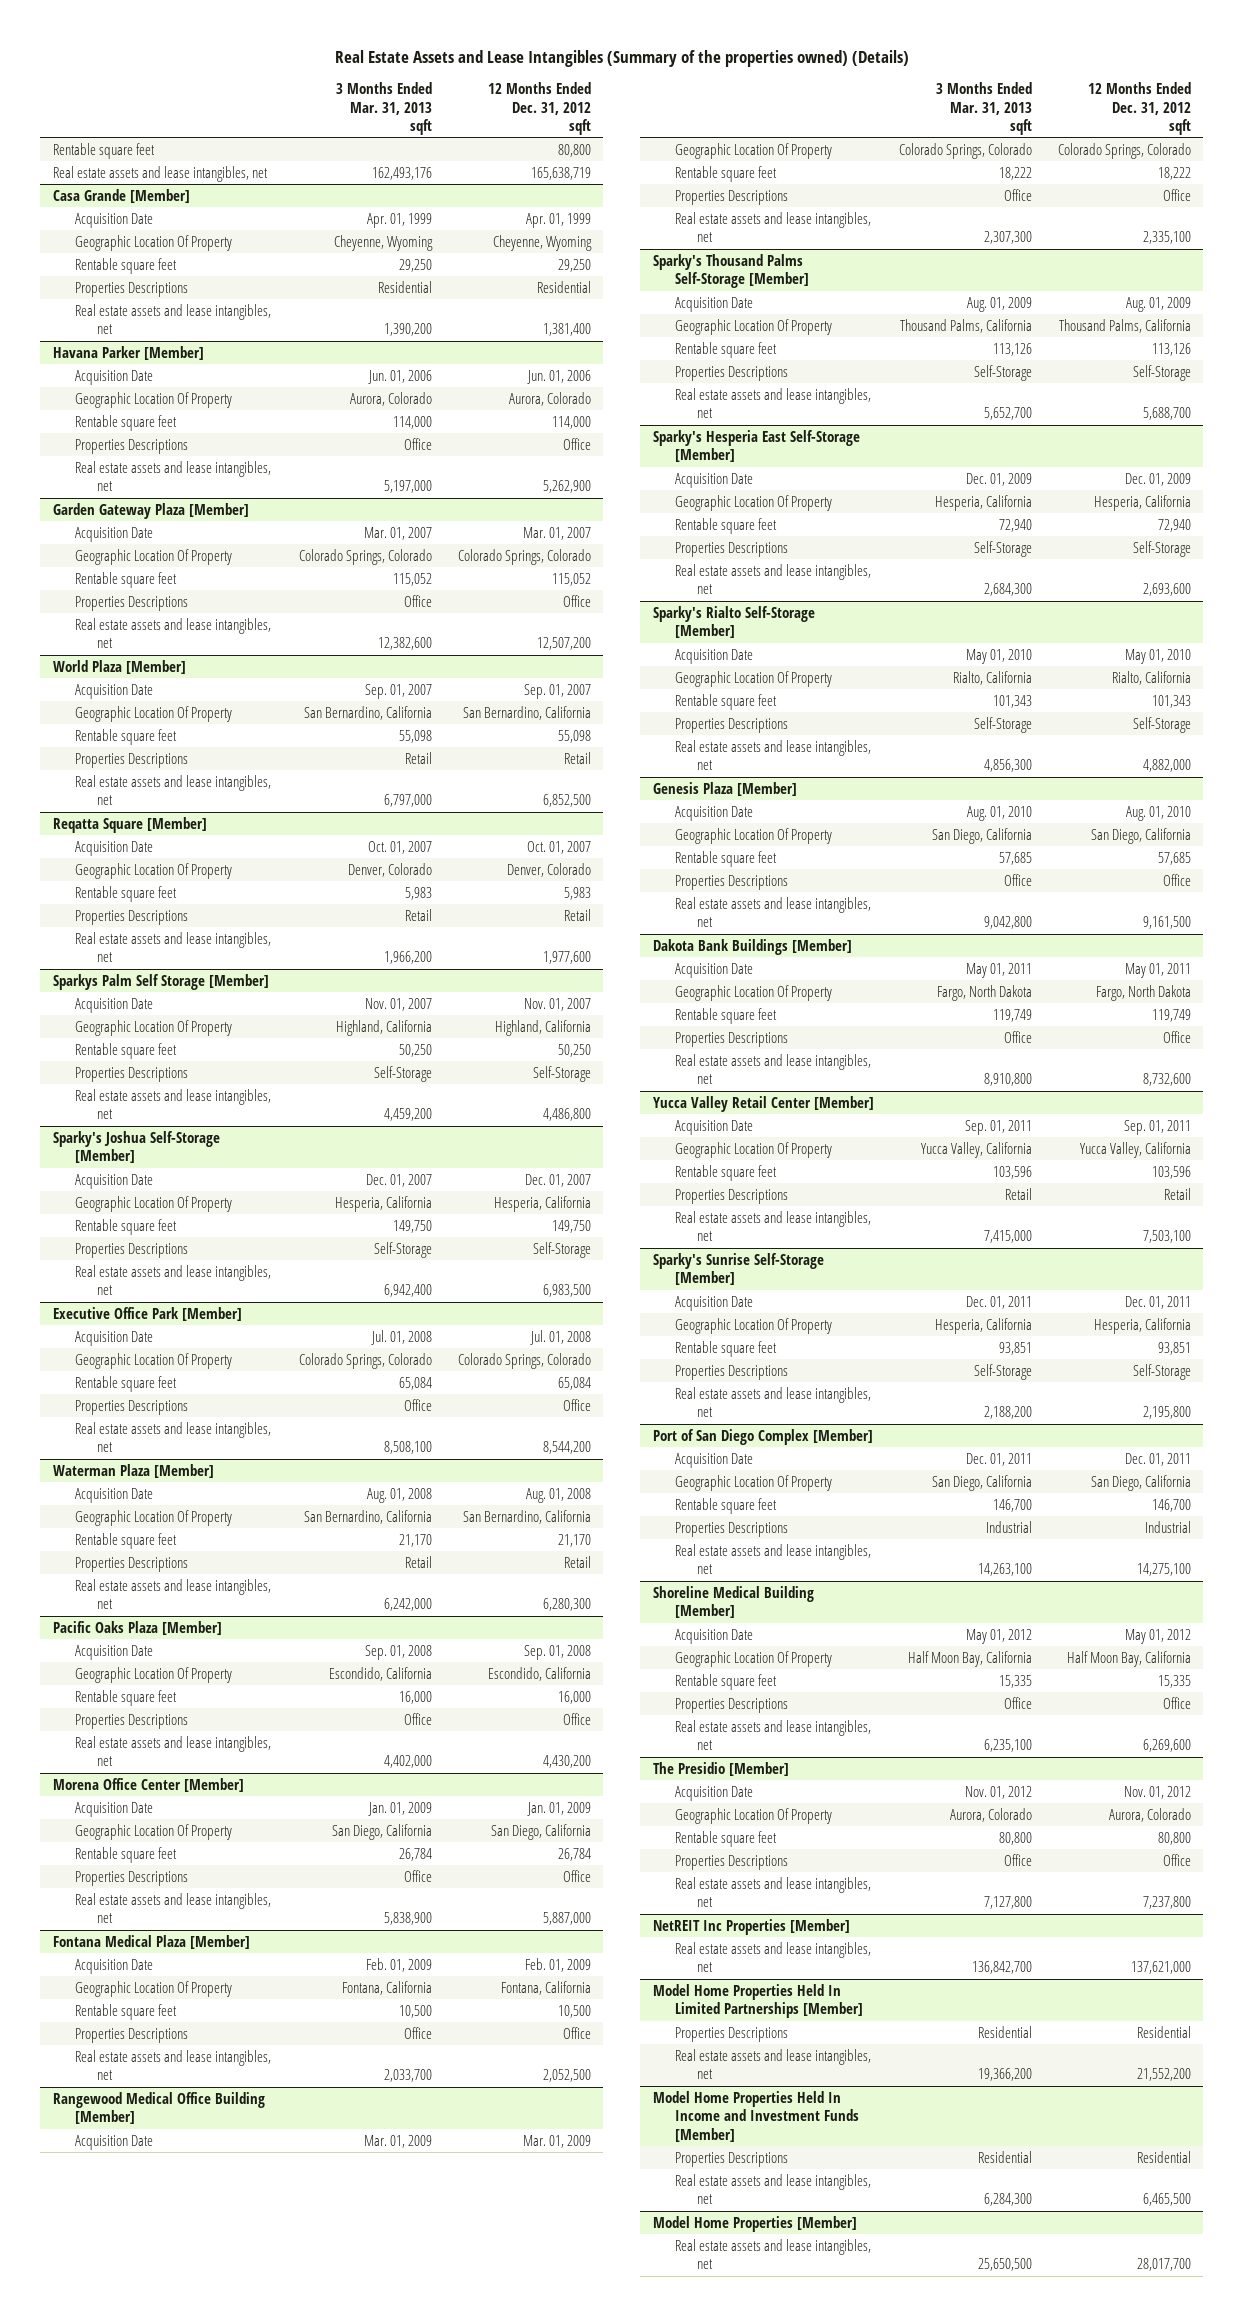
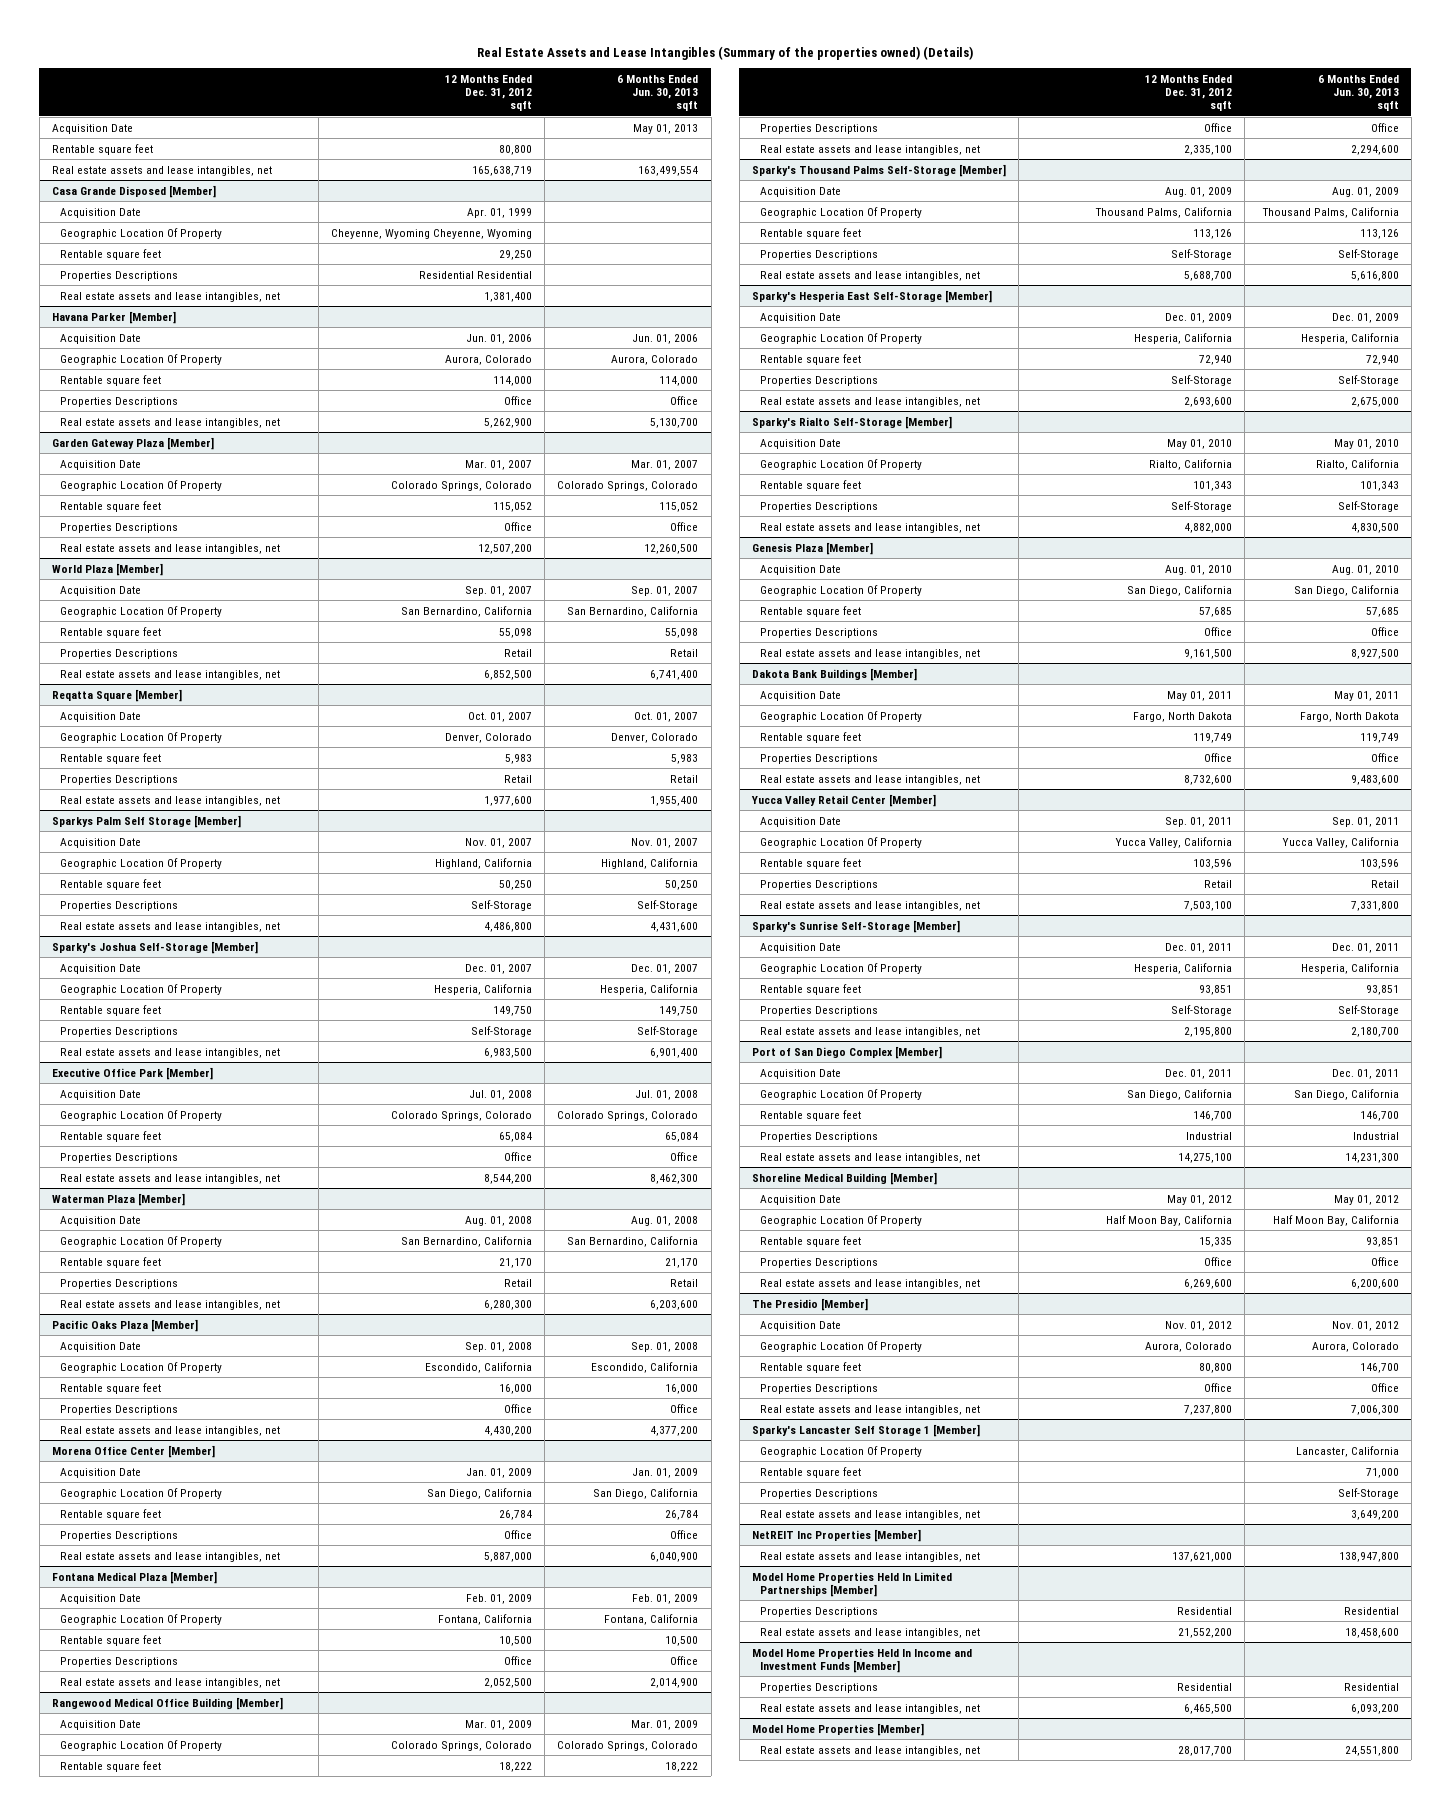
- | 3 Months Ended Mar. 31, 2013 sqft | 12 Months Ended Dec. 31, 2012 sqft
+ | 12 Months Ended Dec. 31, 2012 sqft | 6 Months Ended Jun. 30, 2013 sqft
+ Acquisition Date | | May 01, 2013
- Casa Grande [Member]
+ Casa Grande Disposed [Member]
- Geographic Location Of Property | Cheyenne, Wyoming | Cheyenne, Wyoming
+ Geographic Location Of Property | Cheyenne, Wyoming Cheyenne, Wyoming |
- Properties Descriptions | Residential | Residential
+ Properties Descriptions | Residential Residential |
+ Sparky's Lancaster Self Storage 1 [Member]
+ Geographic Location Of Property | | Lancaster, California
+ Rentable square feet | | 71,000
+ Properties Descriptions | | Self-Storage
+ Real estate assets and lease intangibles, net | | 3,649,200

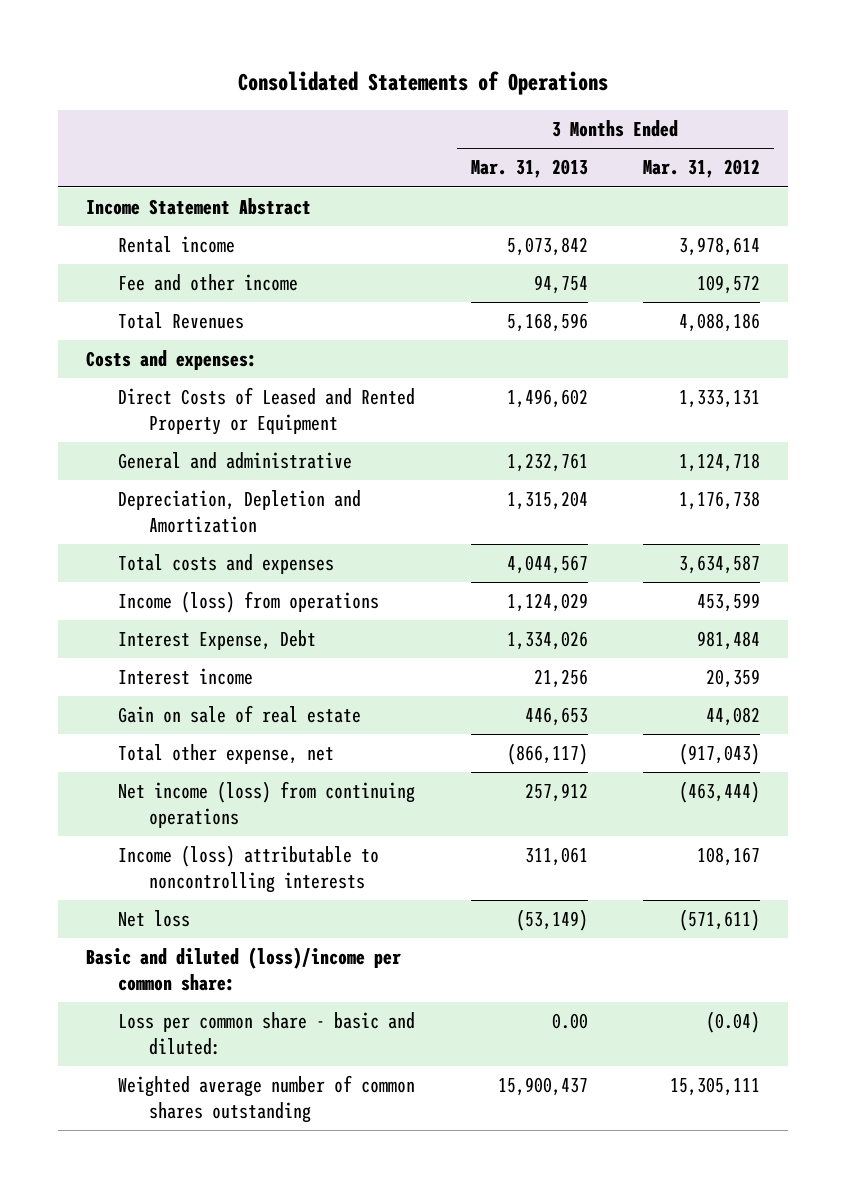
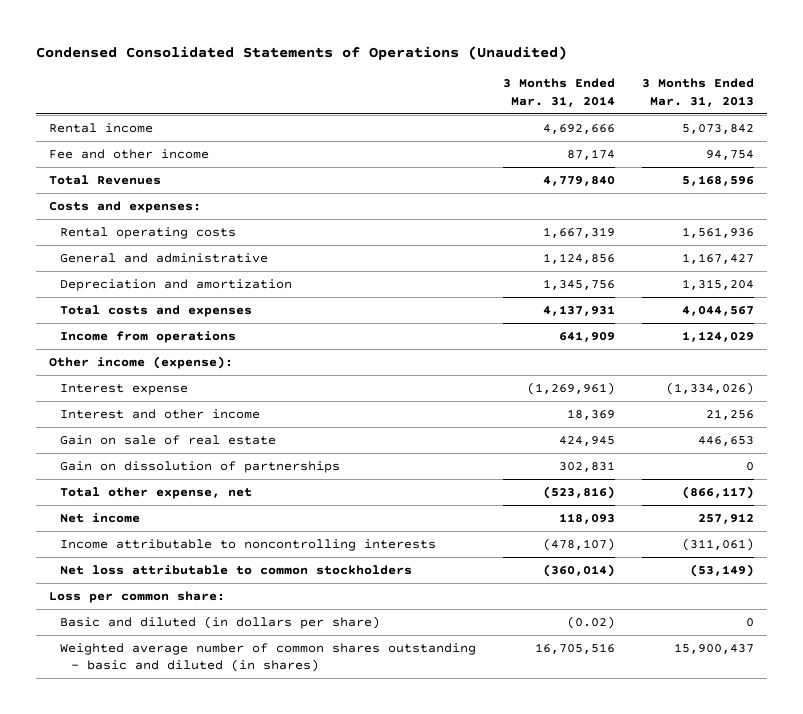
- Consolidated Statements of Operations
+ Condensed Consolidated Statements of Operations (Unaudited)
- | 3 Months Ended Mar. 31, 2013 | 3 Months Ended Mar. 31, 2012
+ | 3 Months Ended Mar. 31, 2014 | 3 Months Ended Mar. 31, 2013
- Income Statement Abstract
- Direct Costs of Leased and Rented Property or Equipment | 1,496,602 | 1,333,131
- General and administrative | 1,232,761 | 1,124,718
- Depreciation, Depletion and Amortization | 1,315,204 | 1,176,738
+ Rental operating costs | 1,667,319 | 1,561,936
+ General and administrative | 1,124,856 | 1,167,427
+ Depreciation and amortization | 1,345,756 | 1,315,204
- Income (loss) from operations | 1,124,029 | 453,599
- Interest Expense, Debt | 1,334,026 | 981,484
- Interest income | 21,256 | 20,359
+ Income from operations | 641,909 | 1,124,029
+ Other income (expense):
+ Interest expense | (1,269,961) | (1,334,026)
+ Interest and other income | 18,369 | 21,256
+ Gain on dissolution of partnerships | 302,831 | 0
- Net income (loss) from continuing operations | 257,912 | (463,444)
- Income (loss) attributable to noncontrolling interests | 311,061 | 108,167
- Net loss | (53,149) | (571,611)
- Basic and diluted (loss)/income per common share:
- Loss per common share - basic and diluted: | 0.00 | (0.04)
- Weighted average number of common shares outstanding | 15,900,437 | 15,305,111
+ Net income | 118,093 | 257,912
+ Income attributable to noncontrolling interests | (478,107) | (311,061)
+ Net loss attributable to common stockholders | (360,014) | (53,149)
+ Loss per common share:
+ Basic and diluted (in dollars per share) | (0.02) | 0
+ Weighted average number of common shares outstanding - basic and diluted (in shares) | 16,705,516 | 15,900,437

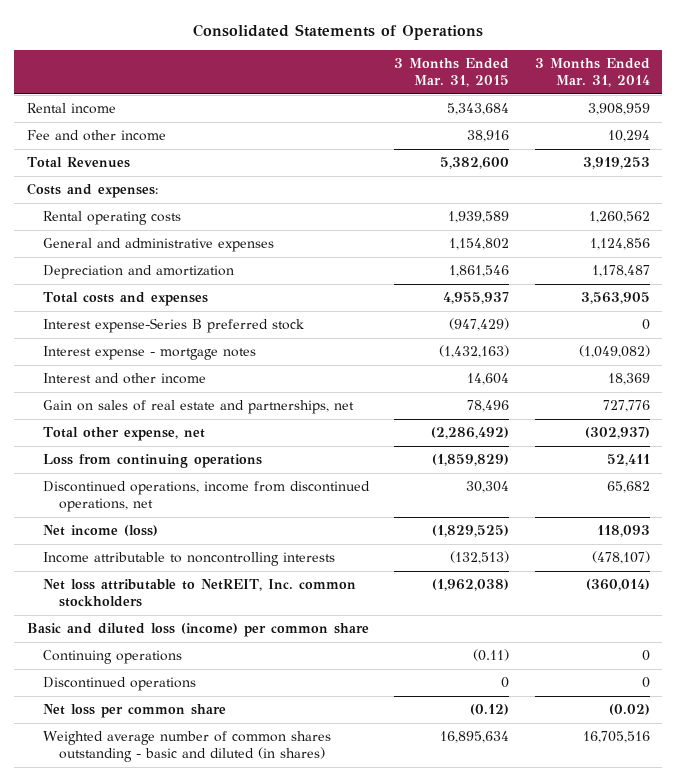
- Condensed Consolidated Statements of Operations (Unaudited)
+ Consolidated Statements of Operations
- | 3 Months Ended Mar. 31, 2014 | 3 Months Ended Mar. 31, 2013
+ | 3 Months Ended Mar. 31, 2015 | 3 Months Ended Mar. 31, 2014
- Rental income | 4,692,666 | 5,073,842
- Fee and other income | 87,174 | 94,754
- Total Revenues | 4,779,840 | 5,168,596
+ Rental income | 5,343,684 | 3,908,959
+ Fee and other income | 38,916 | 10,294
+ Total Revenues | 5,382,600 | 3,919,253
- Rental operating costs | 1,667,319 | 1,561,936
- General and administrative | 1,124,856 | 1,167,427
- Depreciation and amortization | 1,345,756 | 1,315,204
- Total costs and expenses | 4,137,931 | 4,044,567
- Income from operations | 641,909 | 1,124,029
- Other income (expense):
- Interest expense | (1,269,961) | (1,334,026)
+ Rental operating costs | 1,939,589 | 1,260,562
+ General and administrative expenses | 1,154,802 | 1,124,856
+ Depreciation and amortization | 1,861,546 | 1,178,487
+ Total costs and expenses | 4,955,937 | 3,563,905
+ Interest expense-Series B preferred stock | (947,429) | 0
+ Interest expense - mortgage notes | (1,432,163) | (1,049,082)
- Gain on sale of real estate | 424,945 | 446,653
- Gain on dissolution of partnerships | 302,831 | 0
- Total other expense, net | (523,816) | (866,117)
- Net income | 118,093 | 257,912
+ Gain on sales of real estate and partnerships, net | 78,496 | 727,776
+ Total other expense, net | (2,286,492) | (302,937)
+ Loss from continuing operations | (1,859,829) | 52,411
+ Discontinued operations, income from discontinued operations, net | 30,304 | 65,682
+ Net income (loss) | (1,829,525) | 118,093
- Net loss attributable to common stockholders | (360,014) | (53,149)
- Loss per common share:
- Basic and diluted (in dollars per share) | (0.02) | 0
+ Net loss attributable to NetREIT, Inc. common stockholders | (1,962,038) | (360,014)
+ Basic and diluted loss (income) per common share
+ Continuing operations | (0.11) | 0
+ Discontinued operations | 0 | 0
+ Net loss per common share | (0.12) | (0.02)

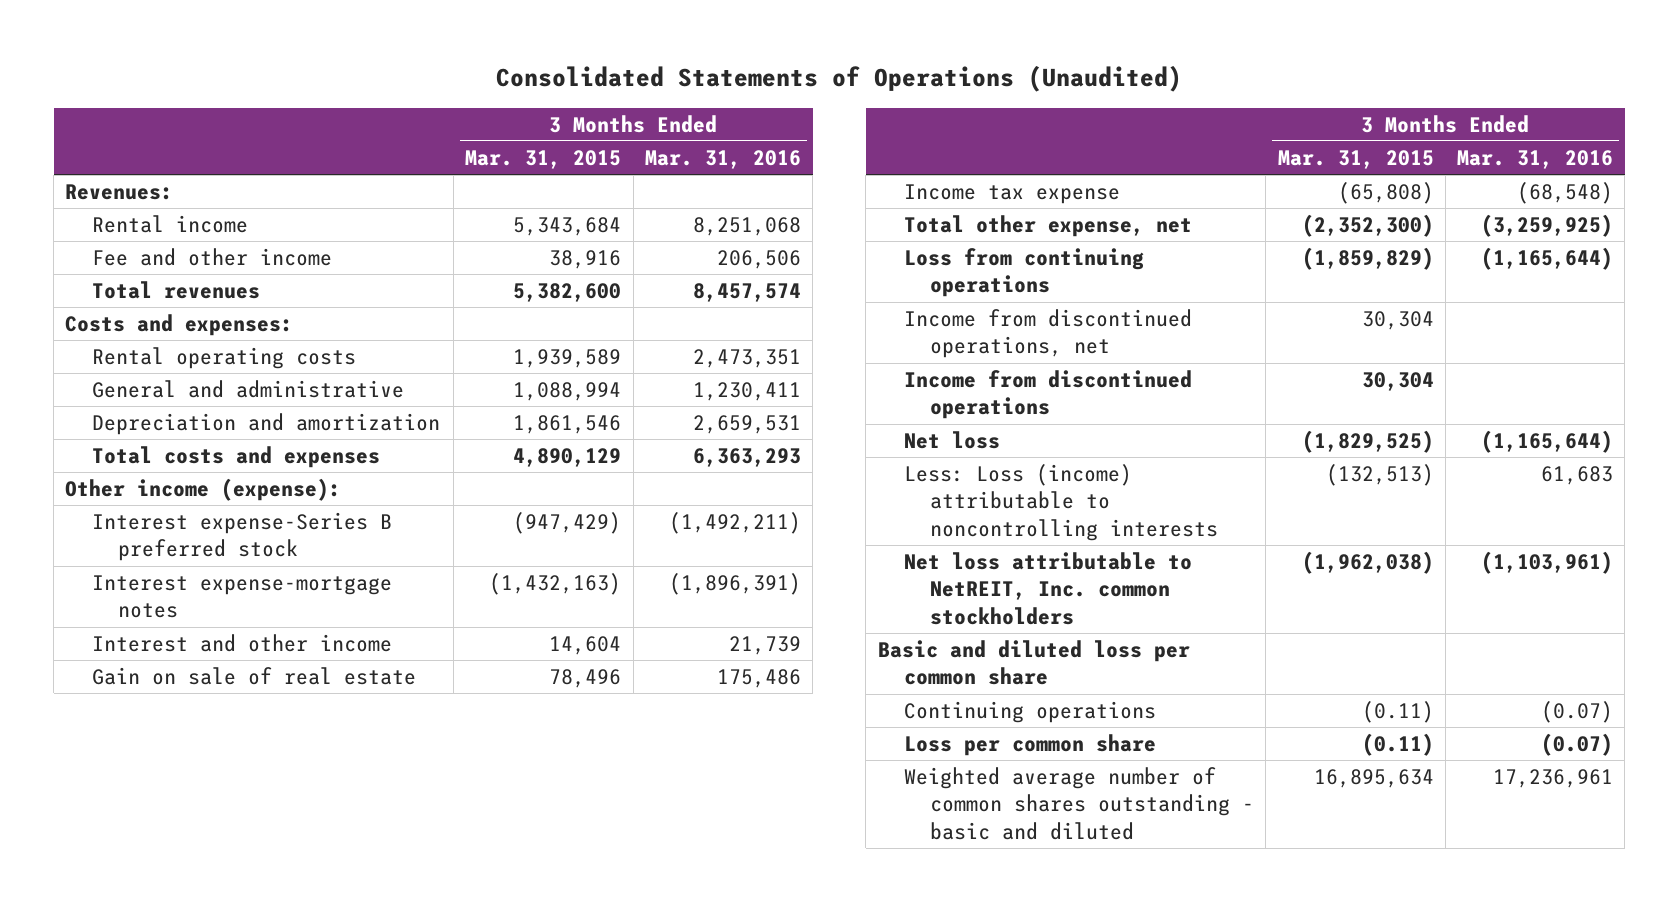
- Consolidated Statements of Operations
+ Consolidated Statements of Operations (Unaudited)
- | 3 Months Ended Mar. 31, 2015 | 3 Months Ended Mar. 31, 2014
+ | 3 Months Ended Mar. 31, 2015 | 3 Months Ended Mar. 31, 2016
+ Revenues:
- Total Revenues | 5,382,600 | 3,919,253
+ Total revenues | 5,382,600 | 8,457,574
- General and administrative expenses | 1,154,802 | 1,124,856
+ General and administrative | 1,088,994 | 1,230,411
- Total costs and expenses | 4,955,937 | 3,563,905
+ Total costs and expenses | 4,890,129 | 6,363,293
+ Other income (expense):
- Interest expense - mortgage notes | (1,432,163) | (1,049,082)
+ Interest expense-mortgage notes | (1,432,163) | (1,896,391)
- Gain on sales of real estate and partnerships, net | 78,496 | 727,776
- Total other expense, net | (2,286,492) | (302,937)
+ Gain on sale of real estate | 78,496 | 175,486
+ Income tax expense | (65,808) | (68,548)
+ Total other expense, net | (2,352,300) | (3,259,925)
- Discontinued operations, income from discontinued operations, net | 30,304 | 65,682
- Net income (loss) | (1,829,525) | 118,093
- Income attributable to noncontrolling interests | (132,513) | (478,107)
+ Income from discontinued operations, net | 30,304 |
+ Income from discontinued operations | 30,304 |
+ Net loss | (1,829,525) | (1,165,644)
+ Less: Loss (income) attributable to noncontrolling interests | (132,513) | 61,683
- Basic and diluted loss (income) per common share
+ Basic and diluted loss per common share
- Discontinued operations | 0 | 0
- Net loss per common share | (0.12) | (0.02)
- Weighted average number of common shares outstanding - basic and diluted (in shares) | 16,895,634 | 16,705,516
+ Loss per common share | (0.11) | (0.07)
+ Weighted average number of common shares outstanding - basic and diluted | 16,895,634 | 17,236,961

